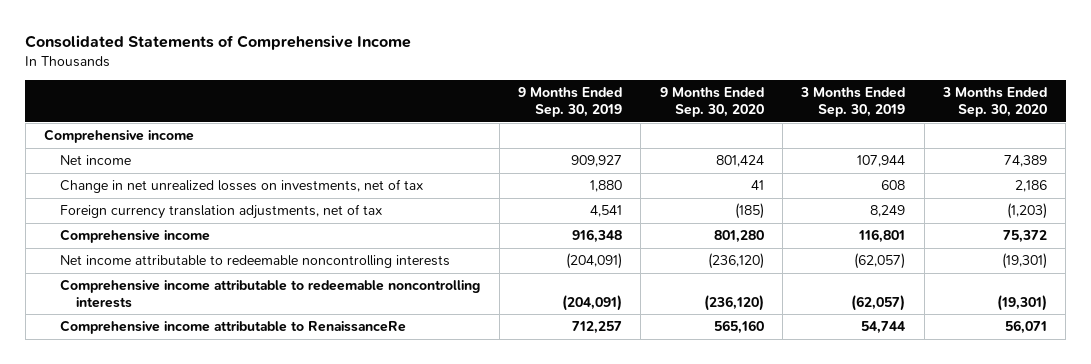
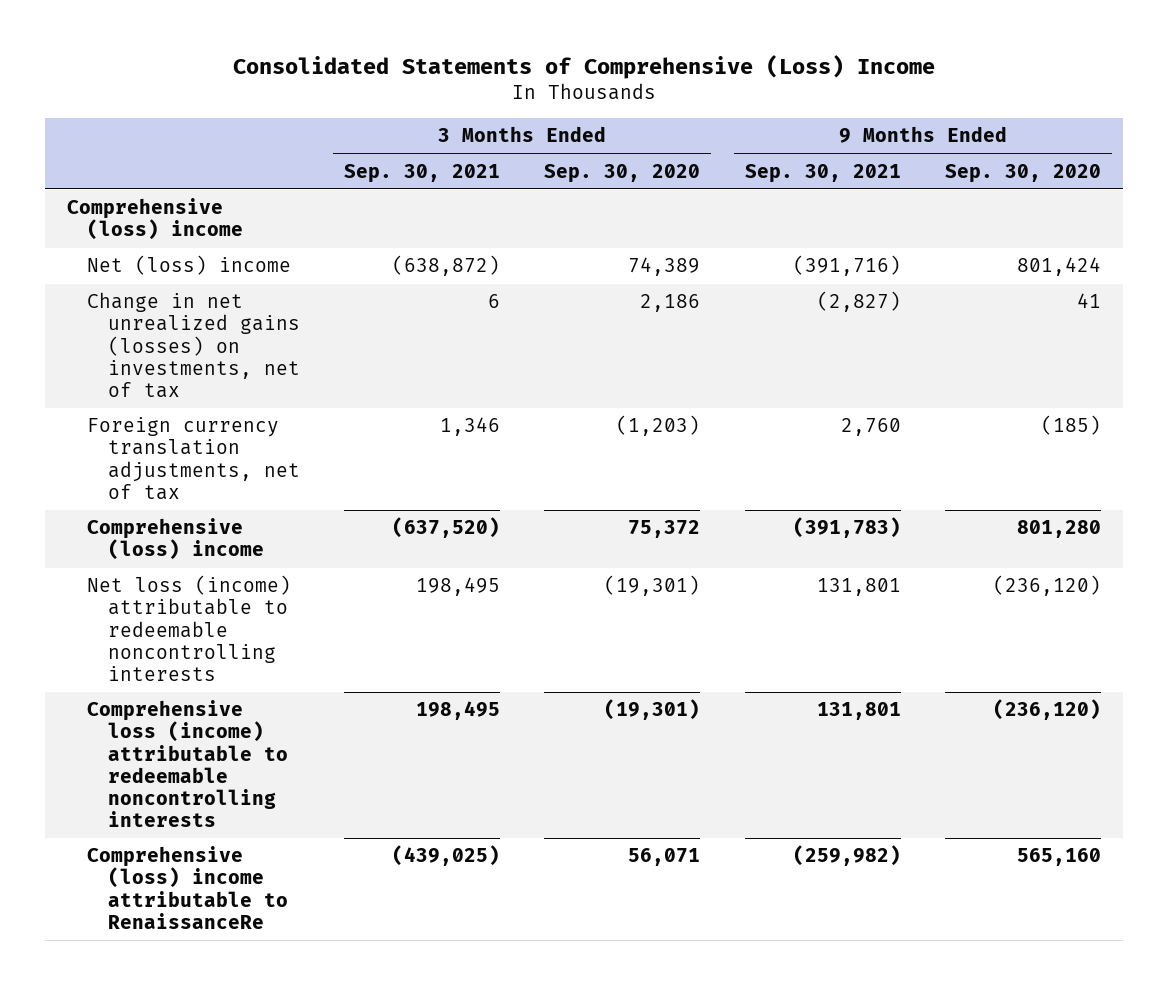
- Consolidated Statements of Comprehensive Income
+ Consolidated Statements of Comprehensive (Loss) Income
- | 9 Months Ended Sep. 30, 2019 | 9 Months Ended Sep. 30, 2020 | 3 Months Ended Sep. 30, 2019 | 3 Months Ended Sep. 30, 2020
+ | 3 Months Ended Sep. 30, 2021 | 3 Months Ended Sep. 30, 2020 | 9 Months Ended Sep. 30, 2021 | 9 Months Ended Sep. 30, 2020
- Comprehensive income
- Net income | 909,927 | 801,424 | 107,944 | 74,389
- Change in net unrealized losses on investments, net of tax | 1,880 | 41 | 608 | 2,186
+ Comprehensive (loss) income
+ Net (loss) income | (638,872) | 74,389 | (391,716) | 801,424
+ Change in net unrealized gains (losses) on investments, net of tax | 6 | 2,186 | (2,827) | 41
- Comprehensive income | 916,348 | 801,280 | 116,801 | 75,372
- Net income attributable to redeemable noncontrolling interests | (204,091) | (236,120) | (62,057) | (19,301)
- Comprehensive income attributable to redeemable noncontrolling interests | (204,091) | (236,120) | (62,057) | (19,301)
- Comprehensive income attributable to RenaissanceRe | 712,257 | 565,160 | 54,744 | 56,071
+ Comprehensive (loss) income | (637,520) | 75,372 | (391,783) | 801,280
+ Net loss (income) attributable to redeemable noncontrolling interests | 198,495 | (19,301) | 131,801 | (236,120)
+ Comprehensive loss (income) attributable to redeemable noncontrolling interests | 198,495 | (19,301) | 131,801 | (236,120)
+ Comprehensive (loss) income attributable to RenaissanceRe | (439,025) | 56,071 | (259,982) | 565,160

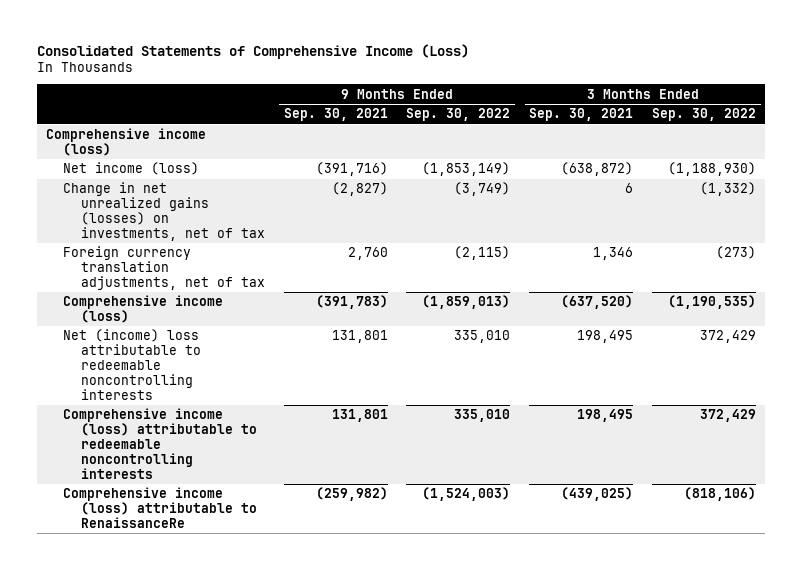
- Consolidated Statements of Comprehensive (Loss) Income
+ Consolidated Statements of Comprehensive Income (Loss)
- | 3 Months Ended Sep. 30, 2021 | 3 Months Ended Sep. 30, 2020 | 9 Months Ended Sep. 30, 2021 | 9 Months Ended Sep. 30, 2020
+ | 9 Months Ended Sep. 30, 2021 | 9 Months Ended Sep. 30, 2022 | 3 Months Ended Sep. 30, 2021 | 3 Months Ended Sep. 30, 2022
- Comprehensive (loss) income
- Net (loss) income | (638,872) | 74,389 | (391,716) | 801,424
+ Comprehensive income (loss)
+ Net income (loss) | (391,716) | (1,853,149) | (638,872) | (1,188,930)
- Comprehensive (loss) income | (637,520) | 75,372 | (391,783) | 801,280
- Net loss (income) attributable to redeemable noncontrolling interests | 198,495 | (19,301) | 131,801 | (236,120)
- Comprehensive loss (income) attributable to redeemable noncontrolling interests | 198,495 | (19,301) | 131,801 | (236,120)
- Comprehensive (loss) income attributable to RenaissanceRe | (439,025) | 56,071 | (259,982) | 565,160
+ Comprehensive income (loss) | (391,783) | (1,859,013) | (637,520) | (1,190,535)
+ Net (income) loss attributable to redeemable noncontrolling interests | 131,801 | 335,010 | 198,495 | 372,429
+ Comprehensive income (loss) attributable to redeemable noncontrolling interests | 131,801 | 335,010 | 198,495 | 372,429
+ Comprehensive income (loss) attributable to RenaissanceRe | (259,982) | (1,524,003) | (439,025) | (818,106)

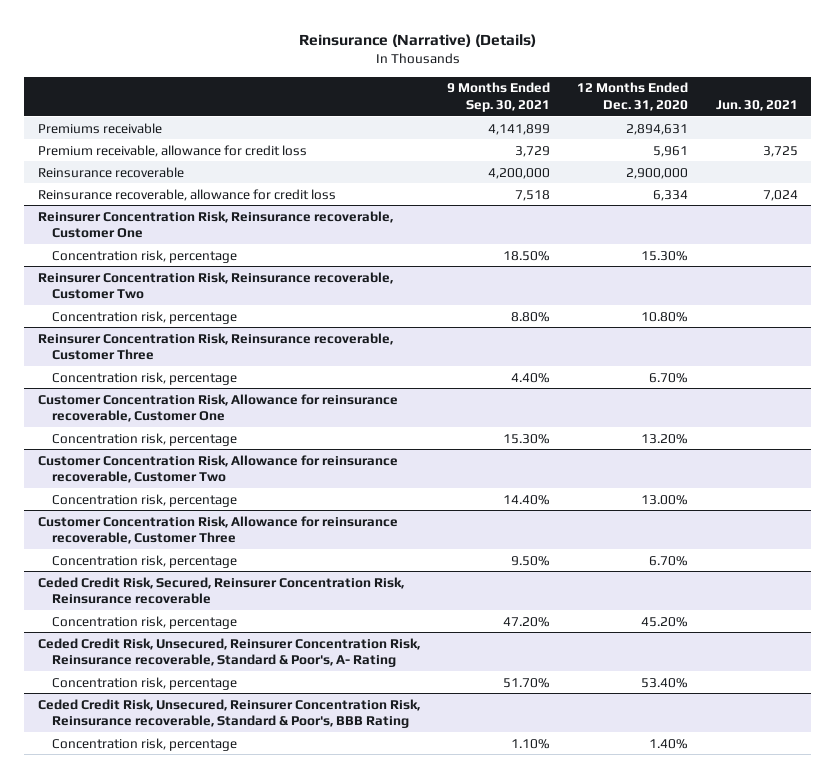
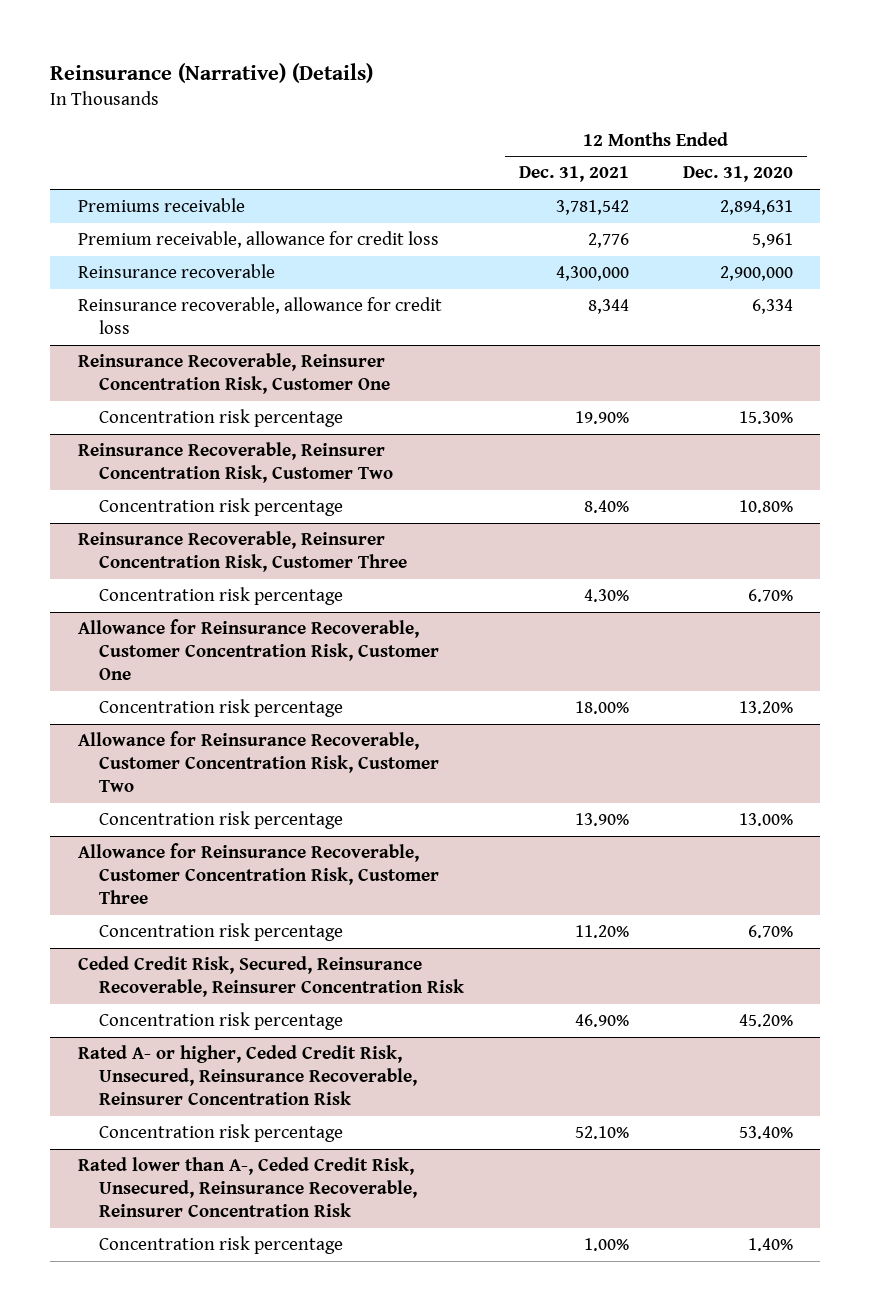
- | 9 Months Ended Sep. 30, 2021 | 12 Months Ended Dec. 31, 2020 | Jun. 30, 2021
+ | 12 Months Ended Dec. 31, 2021 | 12 Months Ended Dec. 31, 2020
- Reinsurer Concentration Risk, Reinsurance recoverable, Customer One
- Concentration risk, percentage | 18.50% | 15.30% |
- Reinsurer Concentration Risk, Reinsurance recoverable, Customer Two
- Concentration risk, percentage | 8.80% | 10.80% |
- Reinsurer Concentration Risk, Reinsurance recoverable, Customer Three
- Concentration risk, percentage | 4.40% | 6.70% |
- Customer Concentration Risk, Allowance for reinsurance recoverable, Customer One
- Concentration risk, percentage | 15.30% | 13.20% |
- Customer Concentration Risk, Allowance for reinsurance recoverable, Customer Two
- Concentration risk, percentage | 14.40% | 13.00% |
- Customer Concentration Risk, Allowance for reinsurance recoverable, Customer Three
- Concentration risk, percentage | 9.50% | 6.70% |
- Ceded Credit Risk, Secured, Reinsurer Concentration Risk, Reinsurance recoverable
- Concentration risk, percentage | 47.20% | 45.20% |
- Ceded Credit Risk, Unsecured, Reinsurer Concentration Risk, Reinsurance recoverable, Standard & Poor's, A- Rating
- Concentration risk, percentage | 51.70% | 53.40% |
- Ceded Credit Risk, Unsecured, Reinsurer Concentration Risk, Reinsurance recoverable, Standard & Poor's, BBB Rating
- Concentration risk, percentage | 1.10% | 1.40% |
+ Reinsurance Recoverable, Reinsurer Concentration Risk, Customer One
+ Concentration risk percentage | 19.90% | 15.30%
+ Reinsurance Recoverable, Reinsurer Concentration Risk, Customer Two
+ Concentration risk percentage | 8.40% | 10.80%
+ Reinsurance Recoverable, Reinsurer Concentration Risk, Customer Three
+ Concentration risk percentage | 4.30% | 6.70%
+ Allowance for Reinsurance Recoverable, Customer Concentration Risk, Customer One
+ Concentration risk percentage | 18.00% | 13.20%
+ Allowance for Reinsurance Recoverable, Customer Concentration Risk, Customer Two
+ Concentration risk percentage | 13.90% | 13.00%
+ Allowance for Reinsurance Recoverable, Customer Concentration Risk, Customer Three
+ Concentration risk percentage | 11.20% | 6.70%
+ Ceded Credit Risk, Secured, Reinsurance Recoverable, Reinsurer Concentration Risk
+ Concentration risk percentage | 46.90% | 45.20%
+ Rated A- or higher, Ceded Credit Risk, Unsecured, Reinsurance Recoverable, Reinsurer Concentration Risk
+ Concentration risk percentage | 52.10% | 53.40%
+ Rated lower than A-, Ceded Credit Risk, Unsecured, Reinsurance Recoverable, Reinsurer Concentration Risk
+ Concentration risk percentage | 1.00% | 1.40%

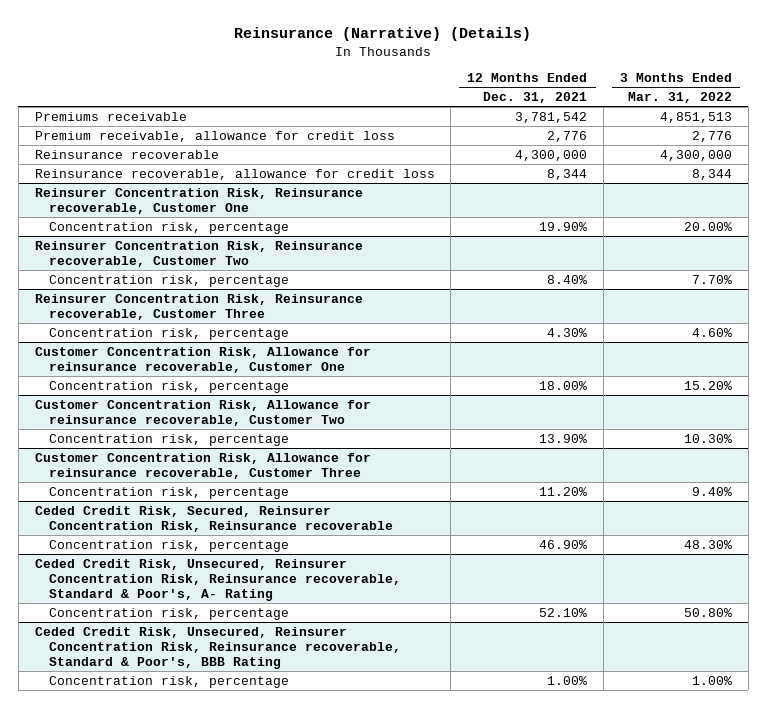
- | 12 Months Ended Dec. 31, 2021 | 12 Months Ended Dec. 31, 2020
+ | 12 Months Ended Dec. 31, 2021 | 3 Months Ended Mar. 31, 2022
- Reinsurance Recoverable, Reinsurer Concentration Risk, Customer One
- Concentration risk percentage | 19.90% | 15.30%
- Reinsurance Recoverable, Reinsurer Concentration Risk, Customer Two
- Concentration risk percentage | 8.40% | 10.80%
- Reinsurance Recoverable, Reinsurer Concentration Risk, Customer Three
- Concentration risk percentage | 4.30% | 6.70%
- Allowance for Reinsurance Recoverable, Customer Concentration Risk, Customer One
- Concentration risk percentage | 18.00% | 13.20%
- Allowance for Reinsurance Recoverable, Customer Concentration Risk, Customer Two
- Concentration risk percentage | 13.90% | 13.00%
- Allowance for Reinsurance Recoverable, Customer Concentration Risk, Customer Three
- Concentration risk percentage | 11.20% | 6.70%
- Ceded Credit Risk, Secured, Reinsurance Recoverable, Reinsurer Concentration Risk
- Concentration risk percentage | 46.90% | 45.20%
- Rated A- or higher, Ceded Credit Risk, Unsecured, Reinsurance Recoverable, Reinsurer Concentration Risk
- Concentration risk percentage | 52.10% | 53.40%
- Rated lower than A-, Ceded Credit Risk, Unsecured, Reinsurance Recoverable, Reinsurer Concentration Risk
- Concentration risk percentage | 1.00% | 1.40%
+ Reinsurer Concentration Risk, Reinsurance recoverable, Customer One
+ Concentration risk, percentage | 19.90% | 20.00%
+ Reinsurer Concentration Risk, Reinsurance recoverable, Customer Two
+ Concentration risk, percentage | 8.40% | 7.70%
+ Reinsurer Concentration Risk, Reinsurance recoverable, Customer Three
+ Concentration risk, percentage | 4.30% | 4.60%
+ Customer Concentration Risk, Allowance for reinsurance recoverable, Customer One
+ Concentration risk, percentage | 18.00% | 15.20%
+ Customer Concentration Risk, Allowance for reinsurance recoverable, Customer Two
+ Concentration risk, percentage | 13.90% | 10.30%
+ Customer Concentration Risk, Allowance for reinsurance recoverable, Customer Three
+ Concentration risk, percentage | 11.20% | 9.40%
+ Ceded Credit Risk, Secured, Reinsurer Concentration Risk, Reinsurance recoverable
+ Concentration risk, percentage | 46.90% | 48.30%
+ Ceded Credit Risk, Unsecured, Reinsurer Concentration Risk, Reinsurance recoverable, Standard & Poor's, A- Rating
+ Concentration risk, percentage | 52.10% | 50.80%
+ Ceded Credit Risk, Unsecured, Reinsurer Concentration Risk, Reinsurance recoverable, Standard & Poor's, BBB Rating
+ Concentration risk, percentage | 1.00% | 1.00%

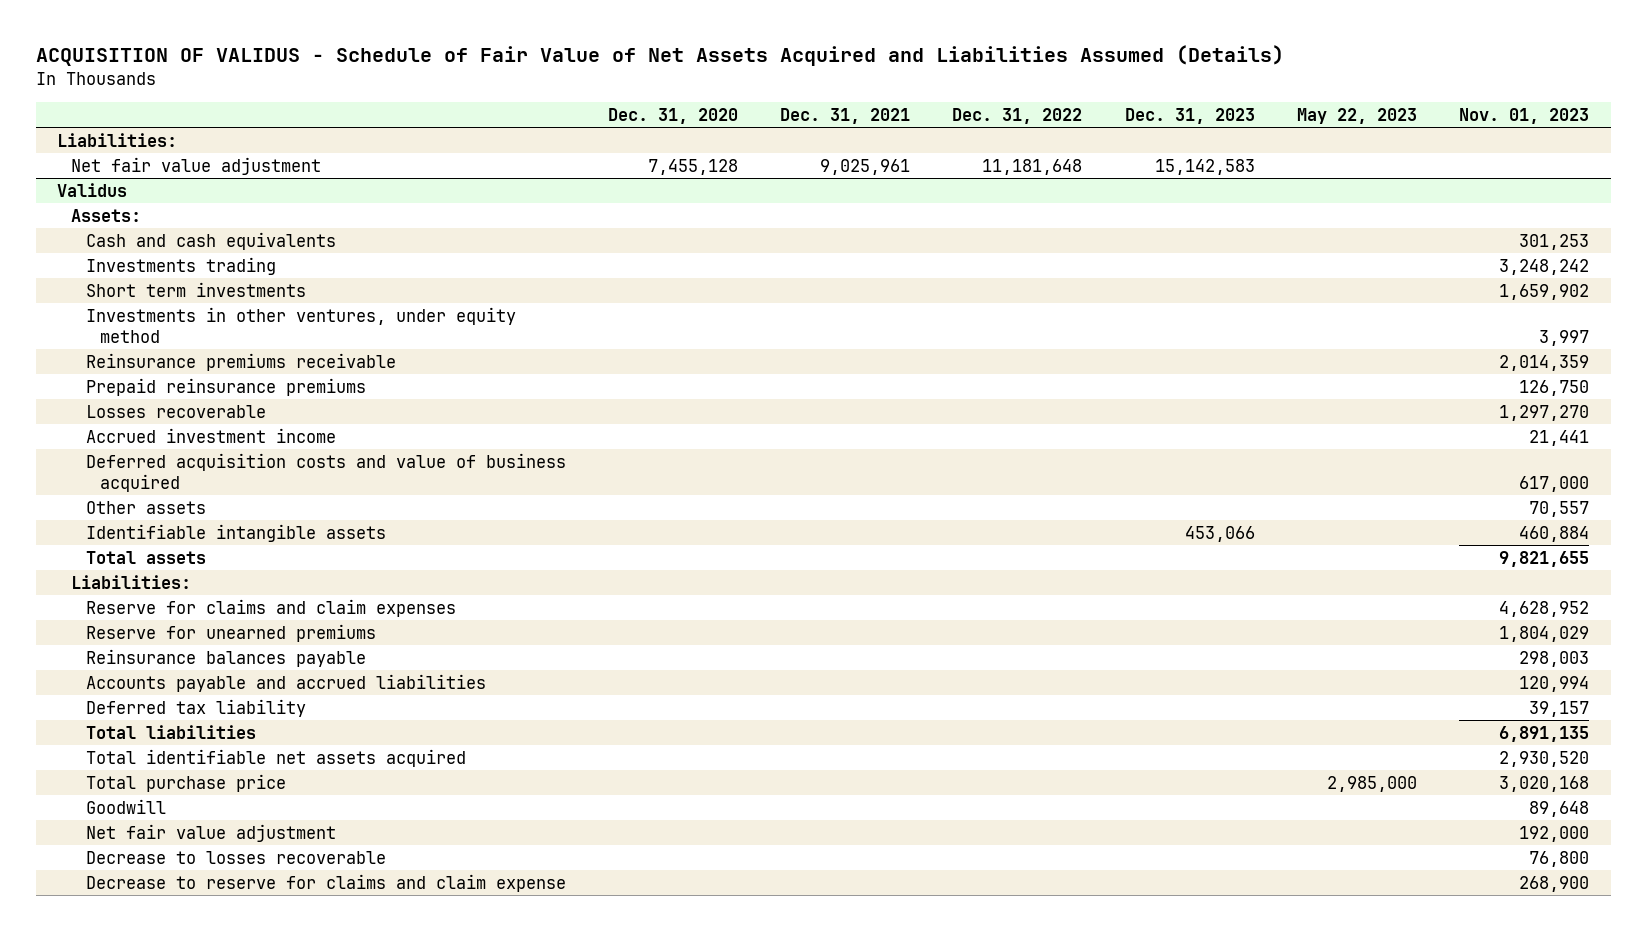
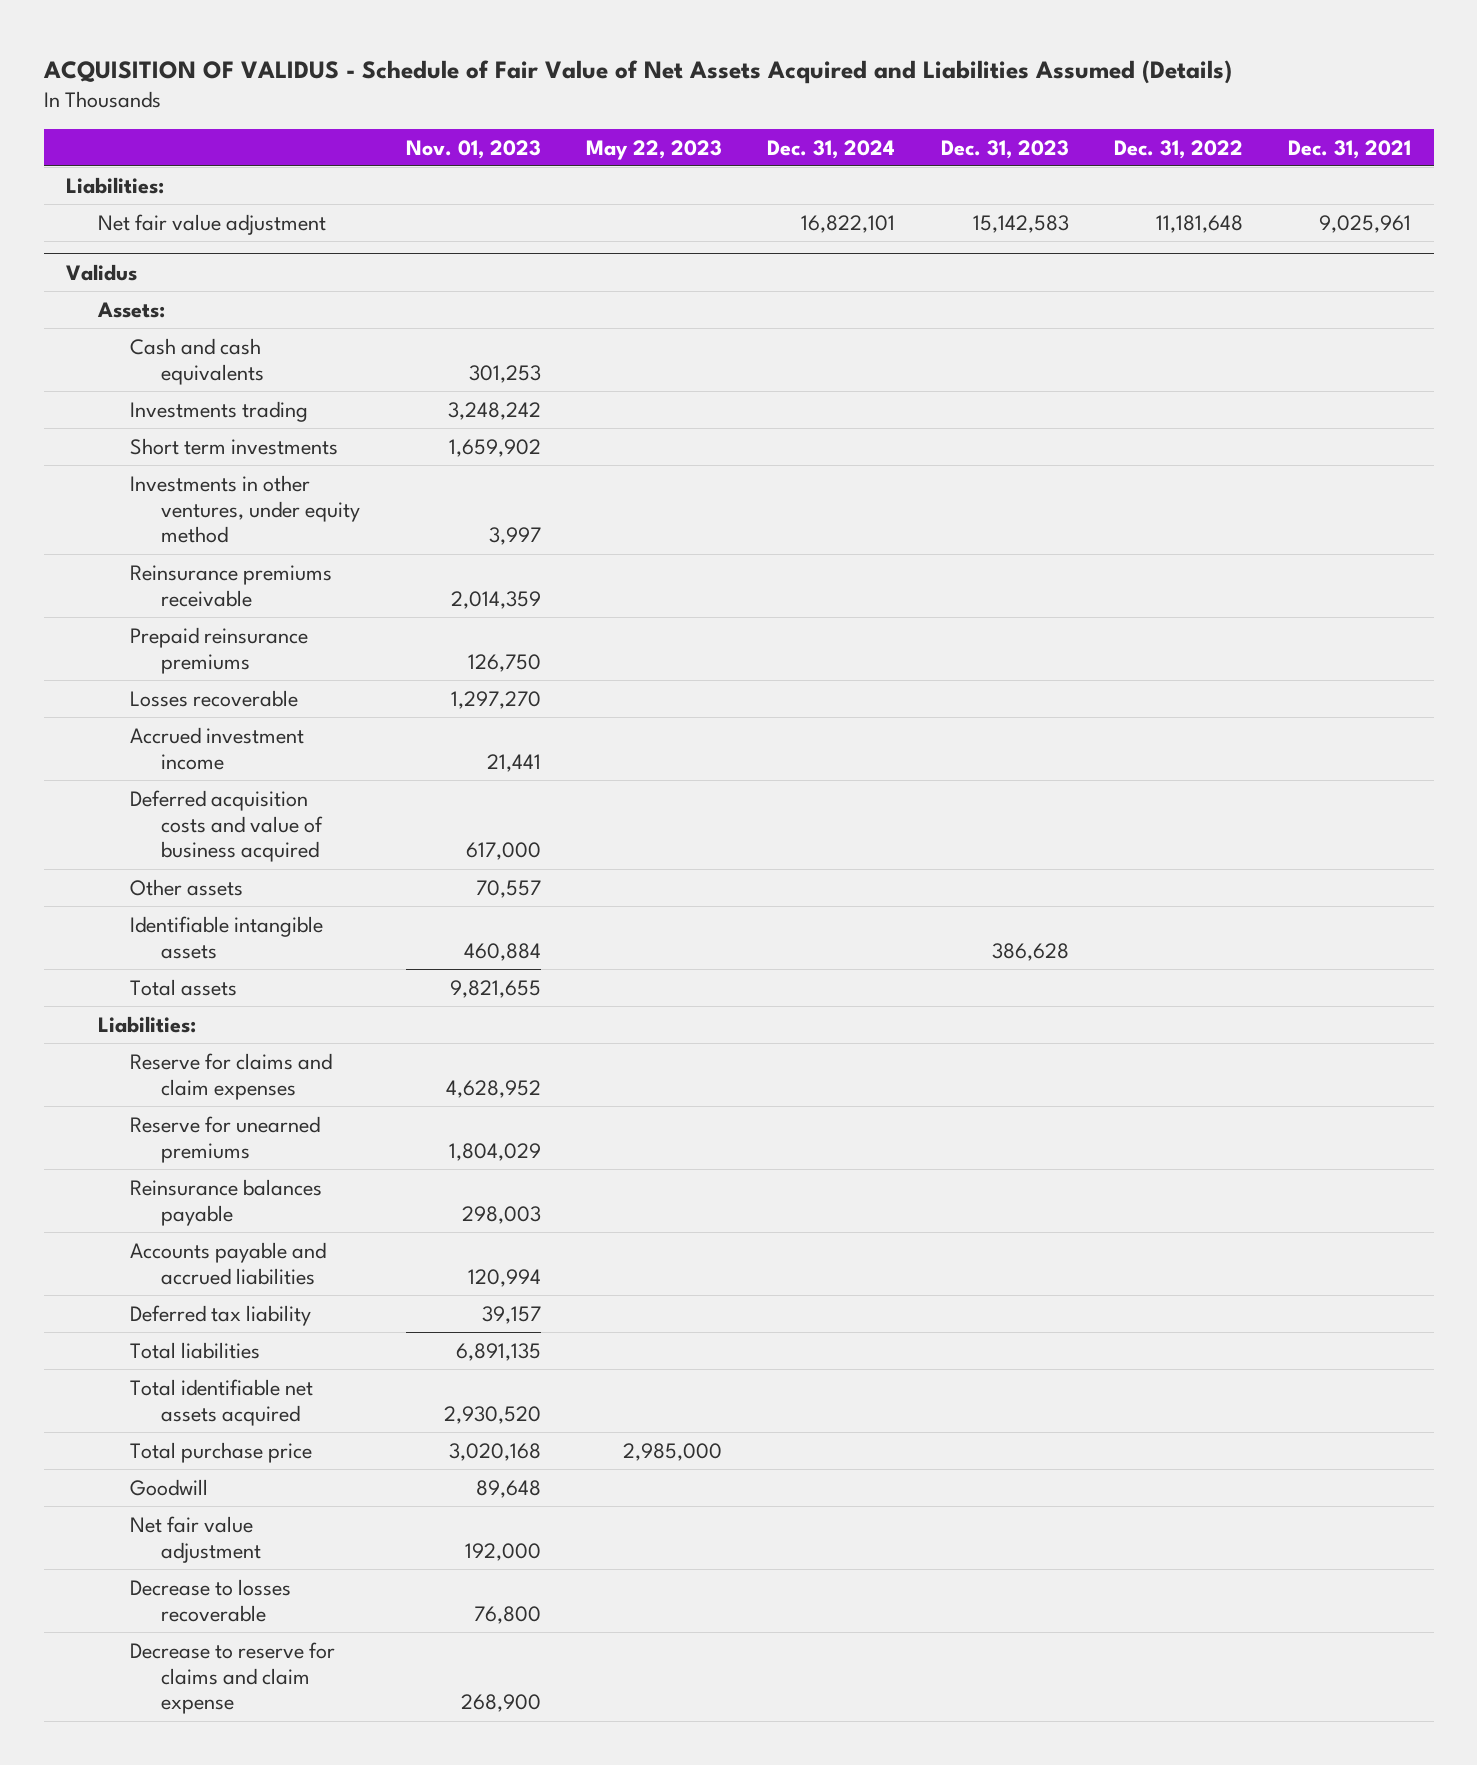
- | Dec. 31, 2020 | Dec. 31, 2021 | Dec. 31, 2022 | Dec. 31, 2023 | May 22, 2023 | Nov. 01, 2023
+ | Nov. 01, 2023 | May 22, 2023 | Dec. 31, 2024 | Dec. 31, 2023 | Dec. 31, 2022 | Dec. 31, 2021
@ Validus
- Identifiable intangible assets | | | | 453,066 | | 460,884
+ Identifiable intangible assets | 460,884 | | | 386,628 | |

